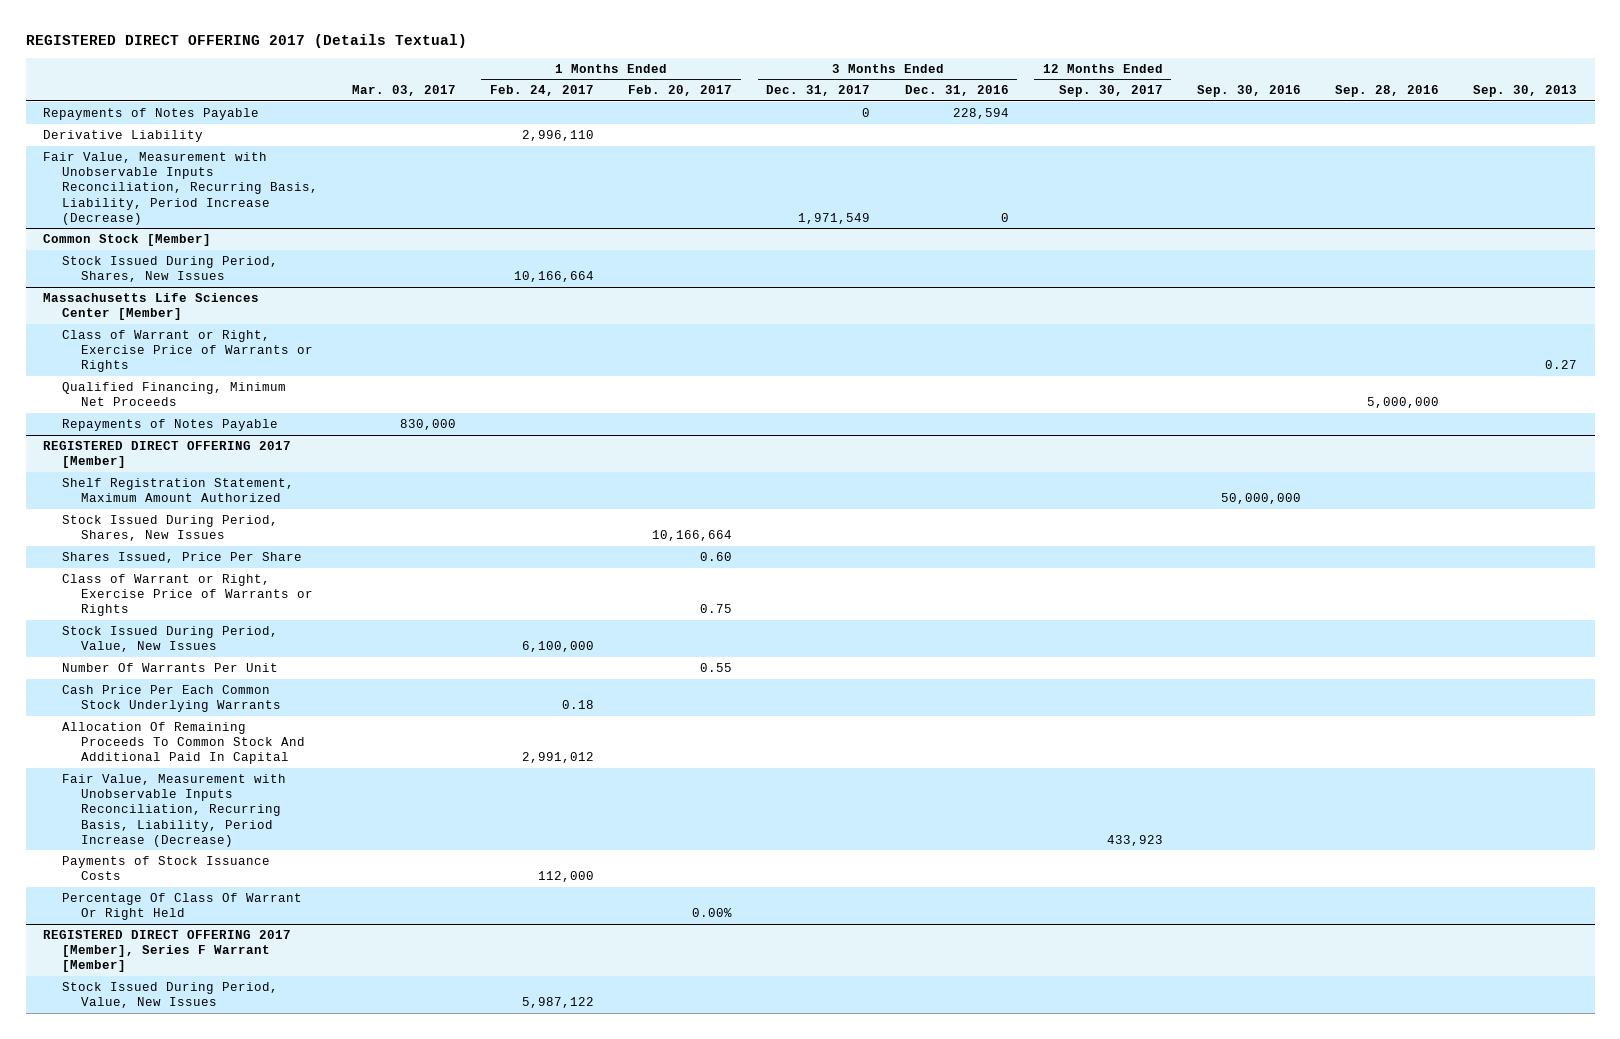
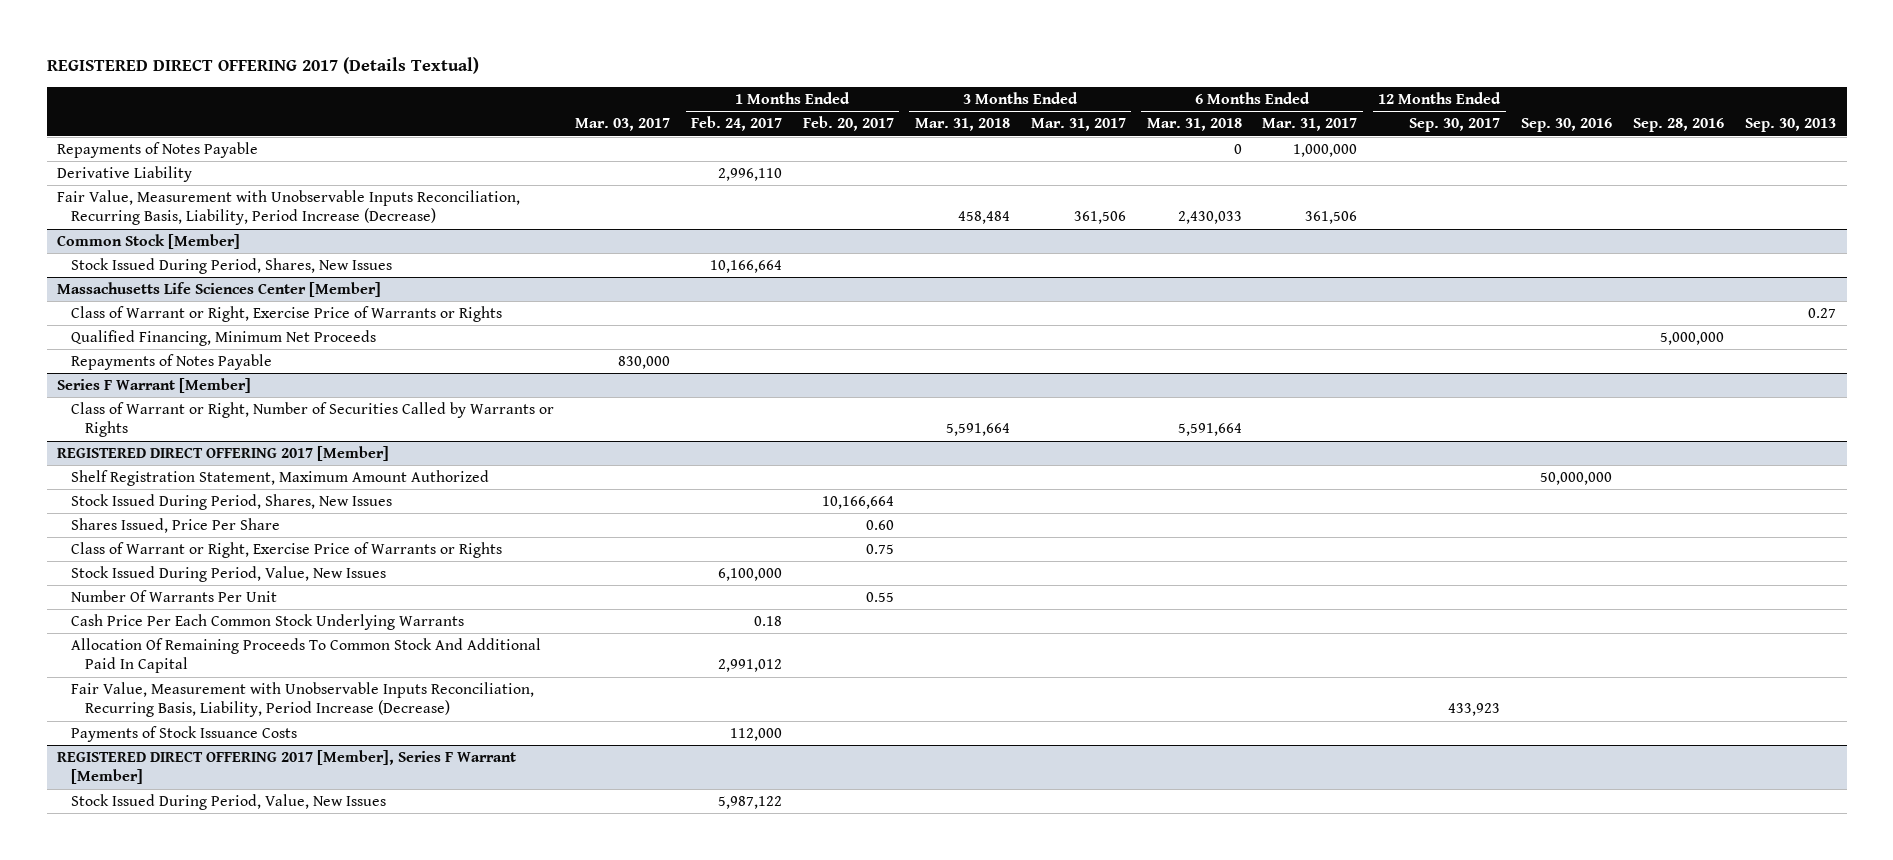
- | Mar. 03, 2017 | 1 Months Ended Feb. 24, 2017 | 1 Months Ended Feb. 20, 2017 | 3 Months Ended Dec. 31, 2017 | 3 Months Ended Dec. 31, 2016 | 12 Months Ended Sep. 30, 2017 | Sep. 30, 2016 | Sep. 28, 2016 | Sep. 30, 2013
+ | Mar. 03, 2017 | 1 Months Ended Feb. 24, 2017 | 1 Months Ended Feb. 20, 2017 | 3 Months Ended Mar. 31, 2018 | 3 Months Ended Mar. 31, 2017 | 6 Months Ended Mar. 31, 2018 | 6 Months Ended Mar. 31, 2017 | 12 Months Ended Sep. 30, 2017 | Sep. 30, 2016 | Sep. 28, 2016 | Sep. 30, 2013
+ Series F Warrant [Member]
+ Class of Warrant or Right, Number of Securities Called by Warrants or Rights | | | | 5,591,664 | | 5,591,664 | | | | |
@ REGISTERED DIRECT OFFERING 2017 [Member]
- Percentage Of Class Of Warrant Or Right Held | | | 0.00% | | | | | |

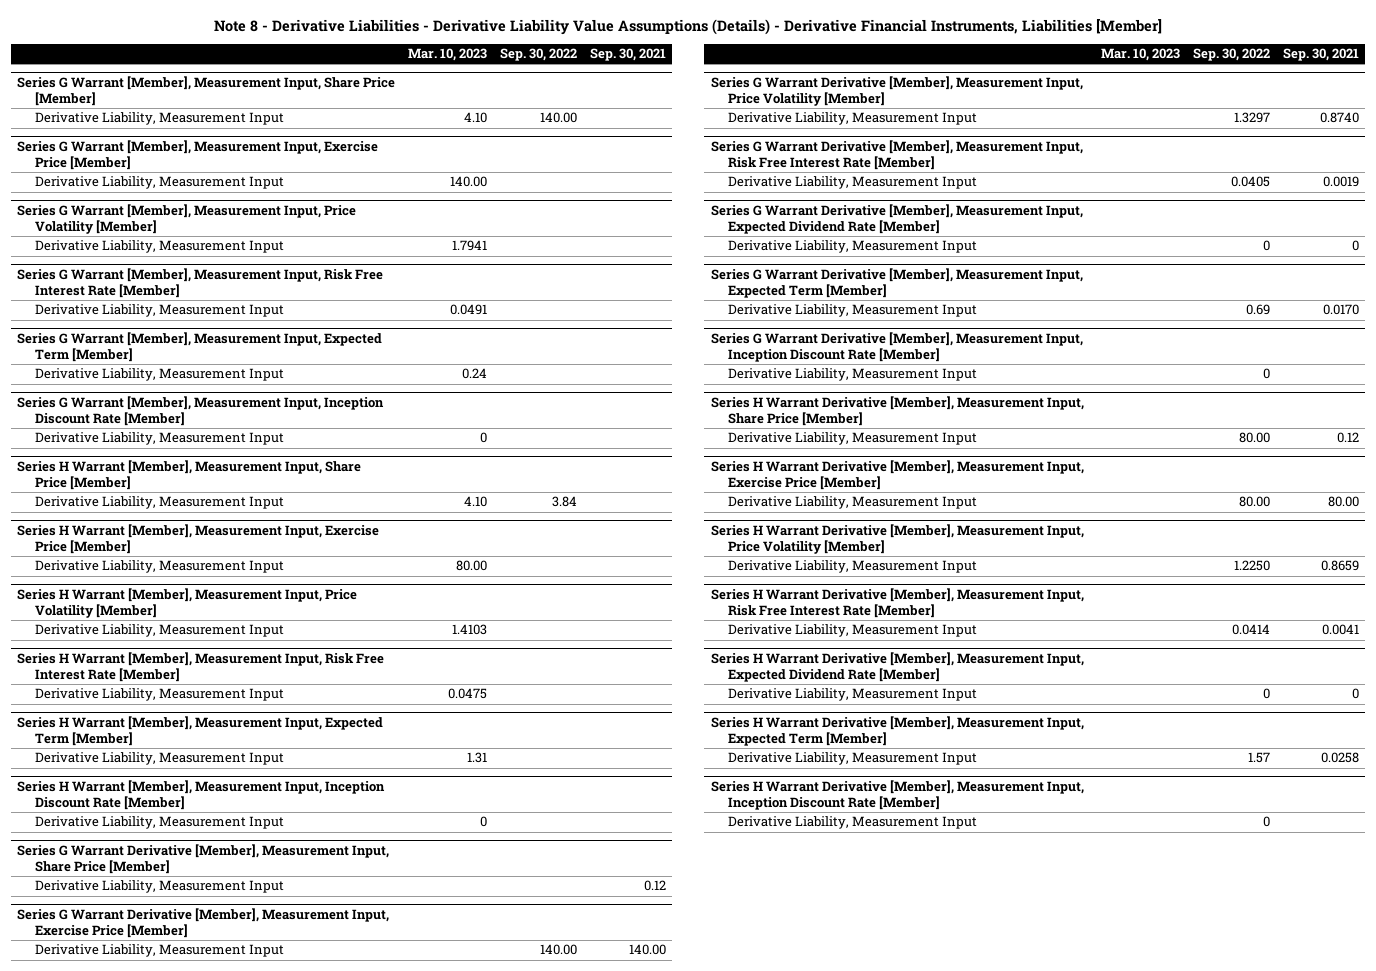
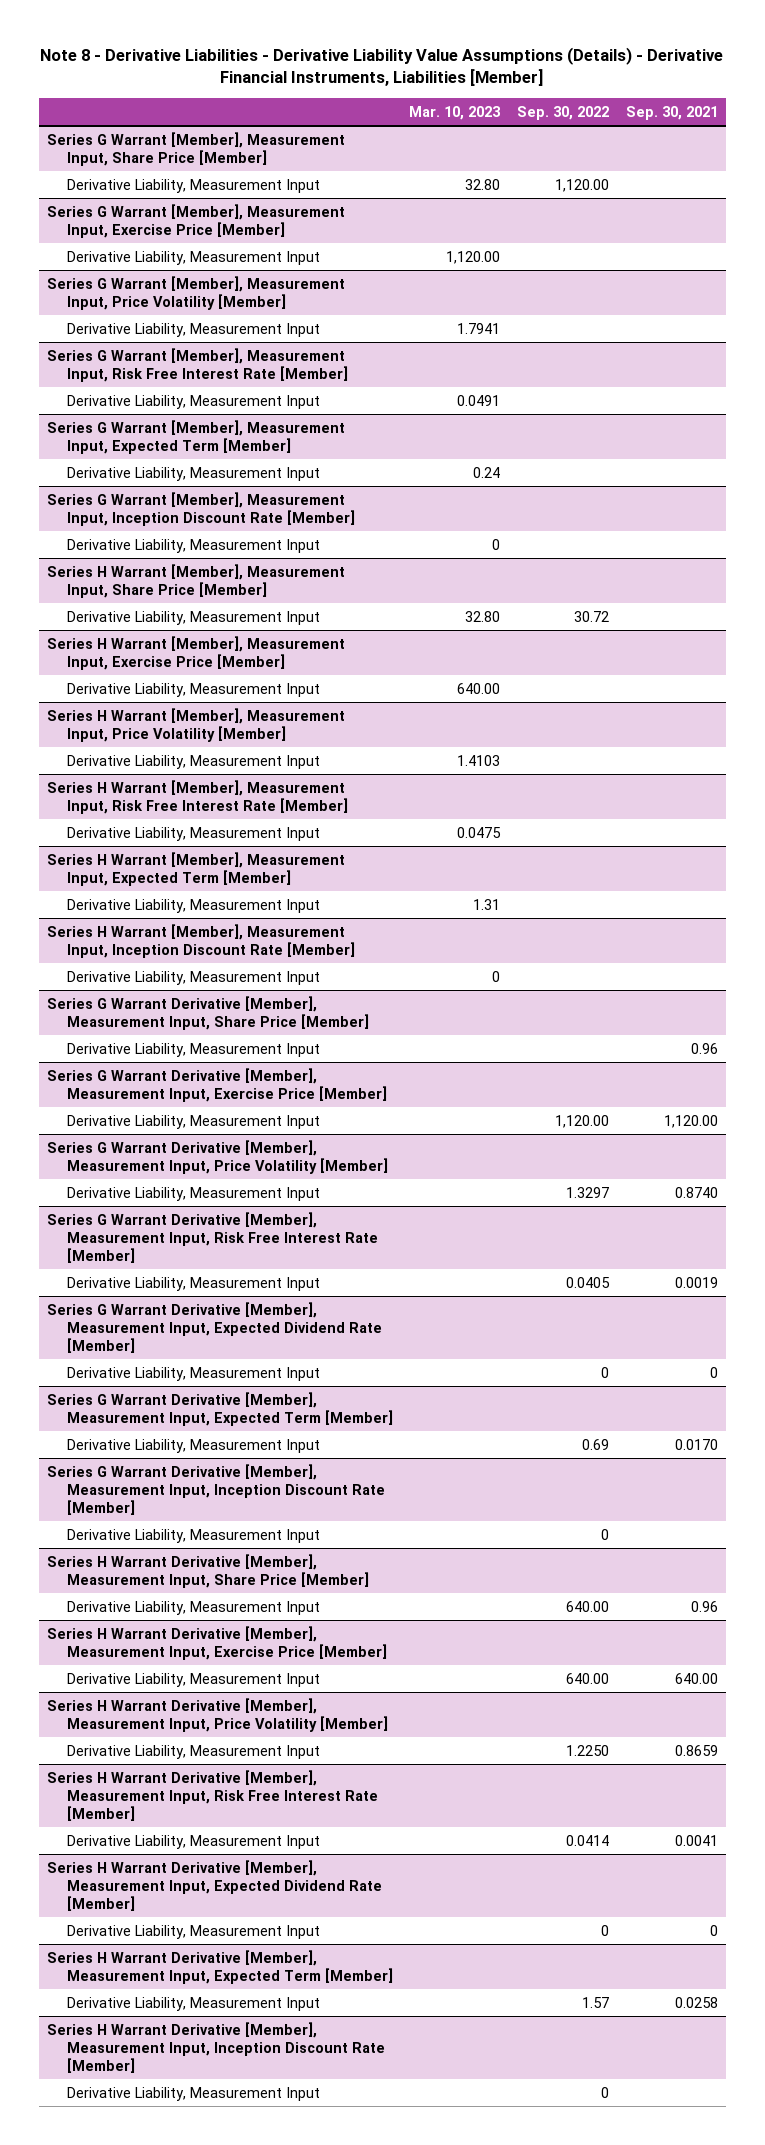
@ Series G Warrant [Member], Measurement Input, Share Price [Member]
- Derivative Liability, Measurement Input | 4.10 | 140.00 |
+ Derivative Liability, Measurement Input | 32.80 | 1,120.00 |
@ Series G Warrant [Member], Measurement Input, Exercise Price [Member]
- Derivative Liability, Measurement Input | 140.00 | |
+ Derivative Liability, Measurement Input | 1,120.00 | |
@ Series H Warrant [Member], Measurement Input, Share Price [Member]
- Derivative Liability, Measurement Input | 4.10 | 3.84 |
+ Derivative Liability, Measurement Input | 32.80 | 30.72 |
@ Series H Warrant [Member], Measurement Input, Exercise Price [Member]
- Derivative Liability, Measurement Input | 80.00 | |
+ Derivative Liability, Measurement Input | 640.00 | |
@ Series G Warrant Derivative [Member], Measurement Input, Share Price [Member]
- Derivative Liability, Measurement Input | | | 0.12
+ Derivative Liability, Measurement Input | | | 0.96
@ Series G Warrant Derivative [Member], Measurement Input, Exercise Price [Member]
- Derivative Liability, Measurement Input | | 140.00 | 140.00
+ Derivative Liability, Measurement Input | | 1,120.00 | 1,120.00
@ Series H Warrant Derivative [Member], Measurement Input, Share Price [Member]
- Derivative Liability, Measurement Input | | 80.00 | 0.12
+ Derivative Liability, Measurement Input | | 640.00 | 0.96
@ Series H Warrant Derivative [Member], Measurement Input, Exercise Price [Member]
- Derivative Liability, Measurement Input | | 80.00 | 80.00
+ Derivative Liability, Measurement Input | | 640.00 | 640.00

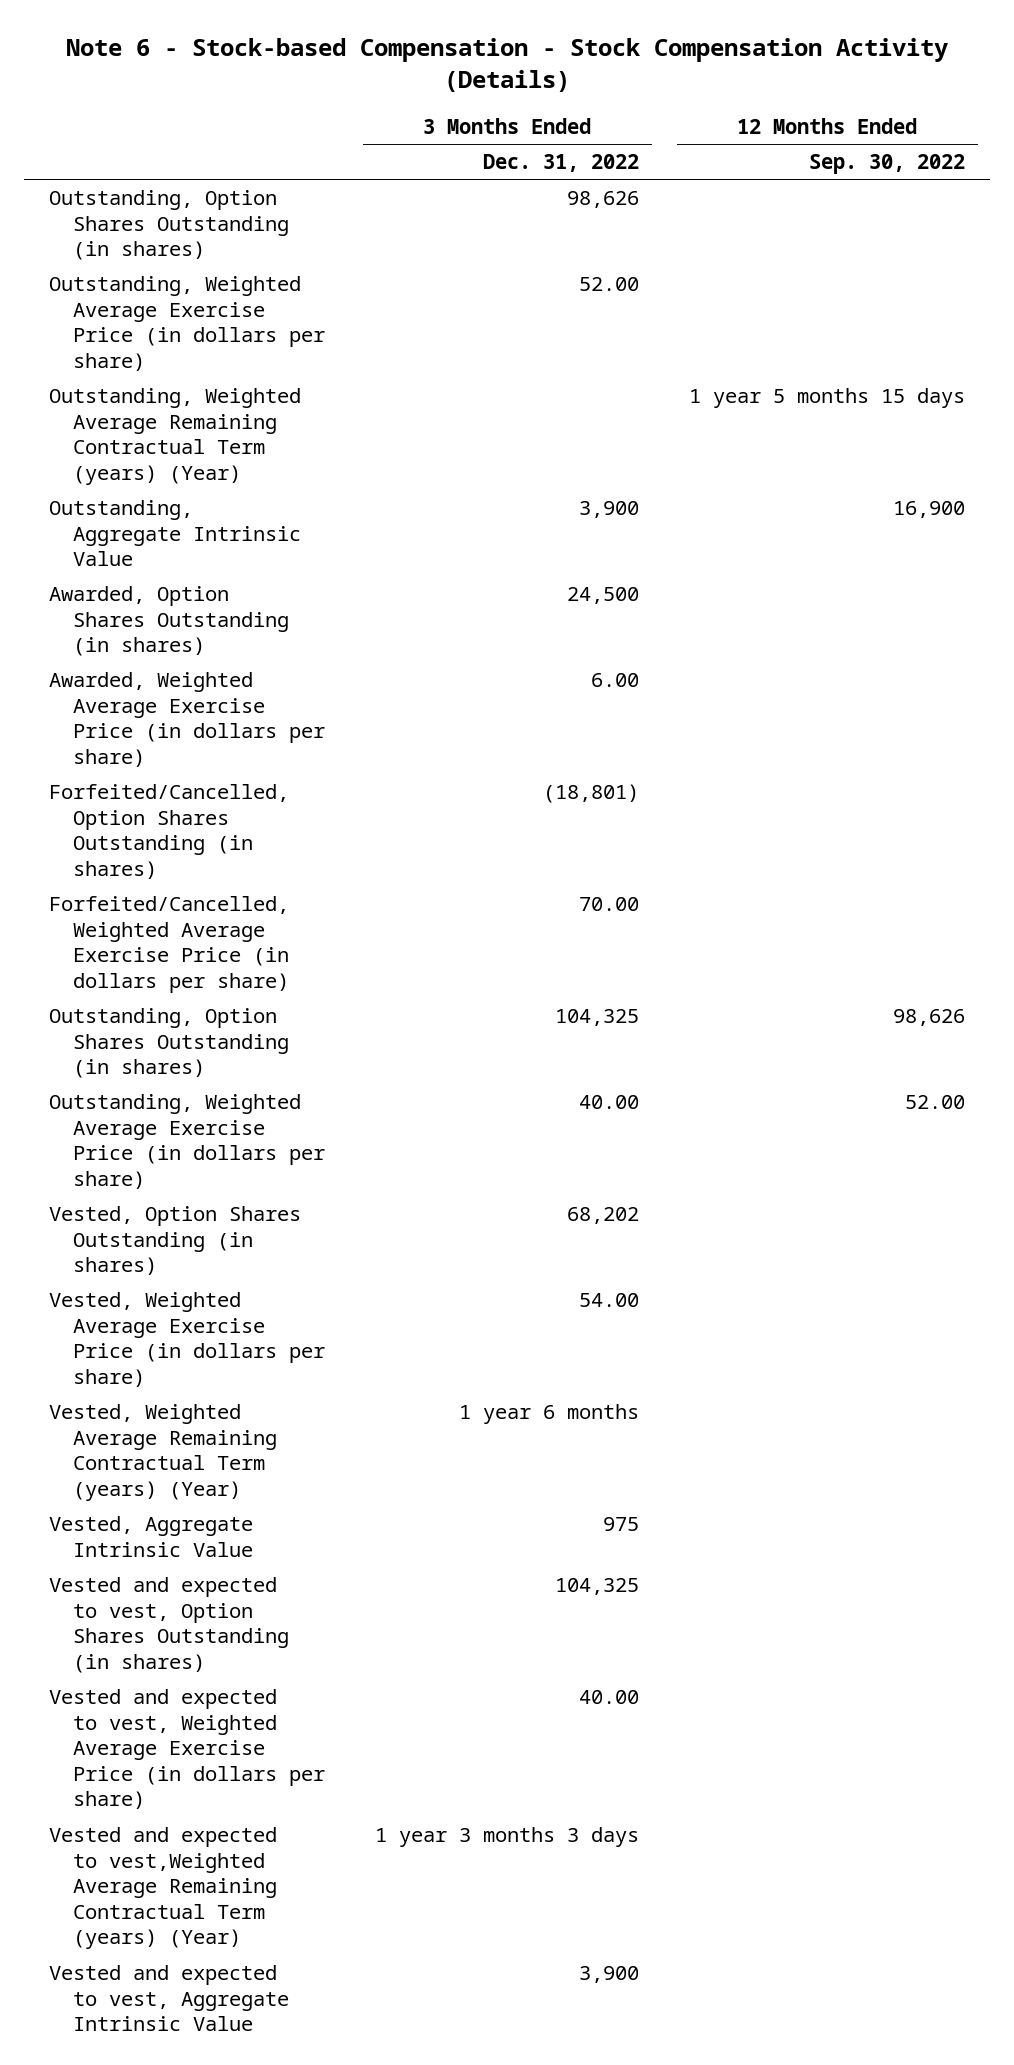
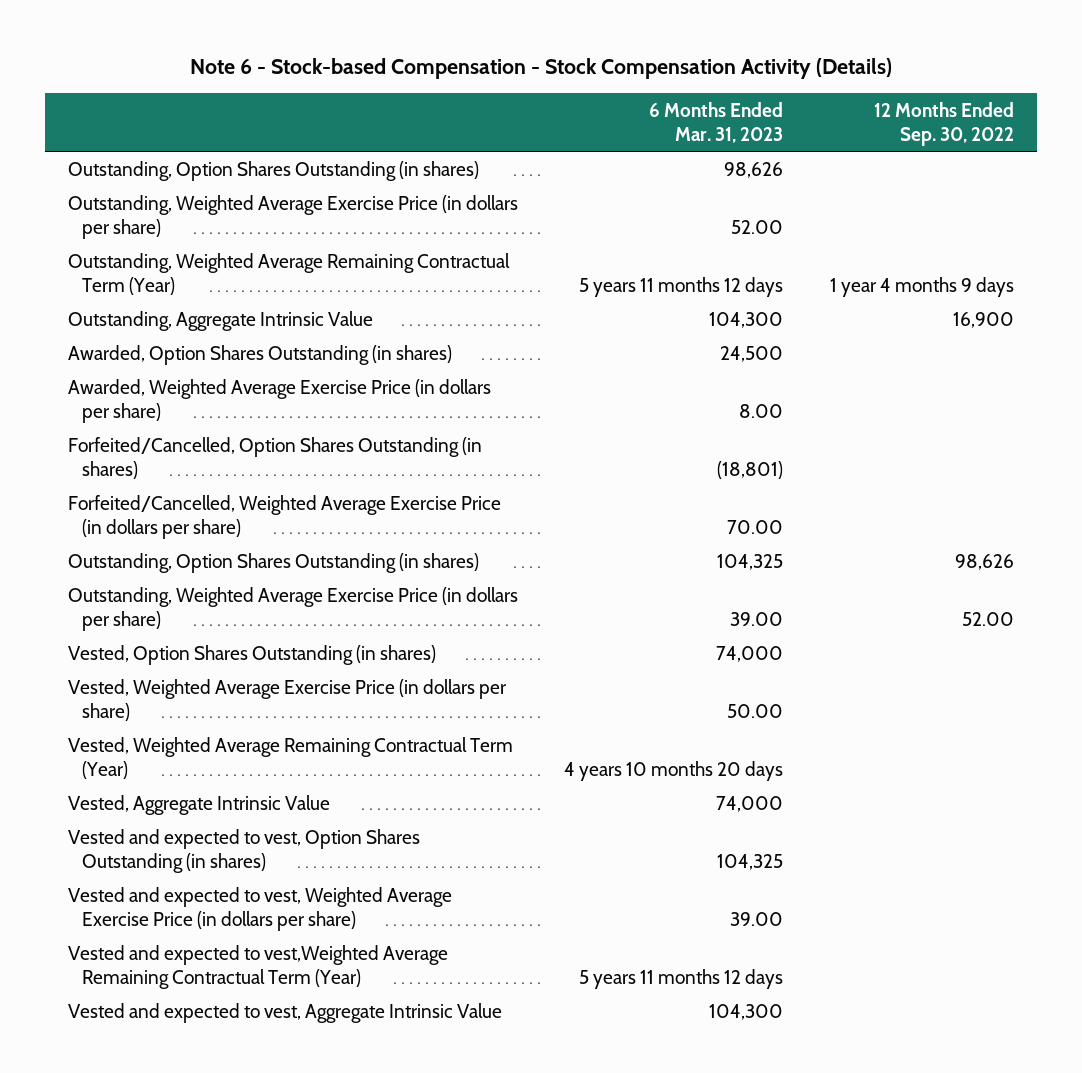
- | 3 Months Ended Dec. 31, 2022 | 12 Months Ended Sep. 30, 2022
+ | 6 Months Ended Mar. 31, 2023 | 12 Months Ended Sep. 30, 2022
- Outstanding, Weighted Average Remaining Contractual Term (years) (Year) | | 1 year 5 months 15 days
+ Outstanding, Weighted Average Remaining Contractual Term (Year) | 5 years 11 months 12 days | 1 year 4 months 9 days
- Vested, Weighted Average Remaining Contractual Term (years) (Year) | 1 year 6 months |
+ Vested, Weighted Average Remaining Contractual Term (Year) | 4 years 10 months 20 days |
- Vested and expected to vest,Weighted Average Remaining Contractual Term (years) (Year) | 1 year 3 months 3 days |
+ Vested and expected to vest,Weighted Average Remaining Contractual Term (Year) | 5 years 11 months 12 days |

